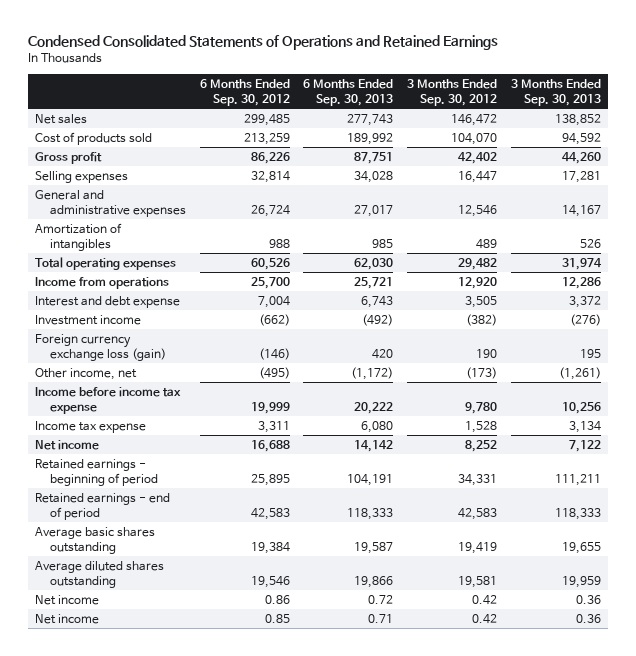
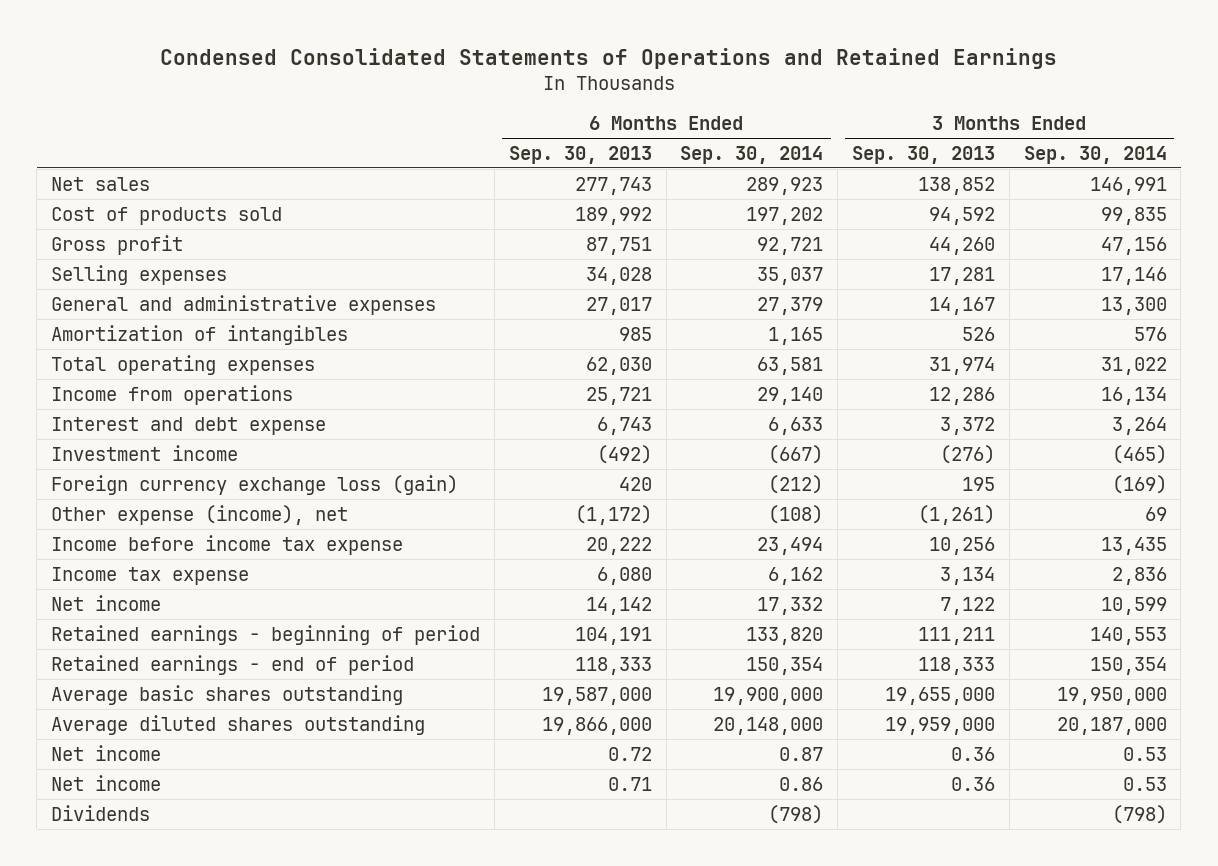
- | 6 Months Ended Sep. 30, 2012 | 6 Months Ended Sep. 30, 2013 | 3 Months Ended Sep. 30, 2012 | 3 Months Ended Sep. 30, 2013
+ | 6 Months Ended Sep. 30, 2013 | 6 Months Ended Sep. 30, 2014 | 3 Months Ended Sep. 30, 2013 | 3 Months Ended Sep. 30, 2014
- Other income, net | (495) | (1,172) | (173) | (1,261)
+ Other expense (income), net | (1,172) | (108) | (1,261) | 69
- Average basic shares outstanding | 19,384 | 19,587 | 19,419 | 19,655
- Average diluted shares outstanding | 19,546 | 19,866 | 19,581 | 19,959
+ Average basic shares outstanding | 19,587,000 | 19,900,000 | 19,655,000 | 19,950,000
+ Average diluted shares outstanding | 19,866,000 | 20,148,000 | 19,959,000 | 20,187,000
+ Dividends | | (798) | | (798)

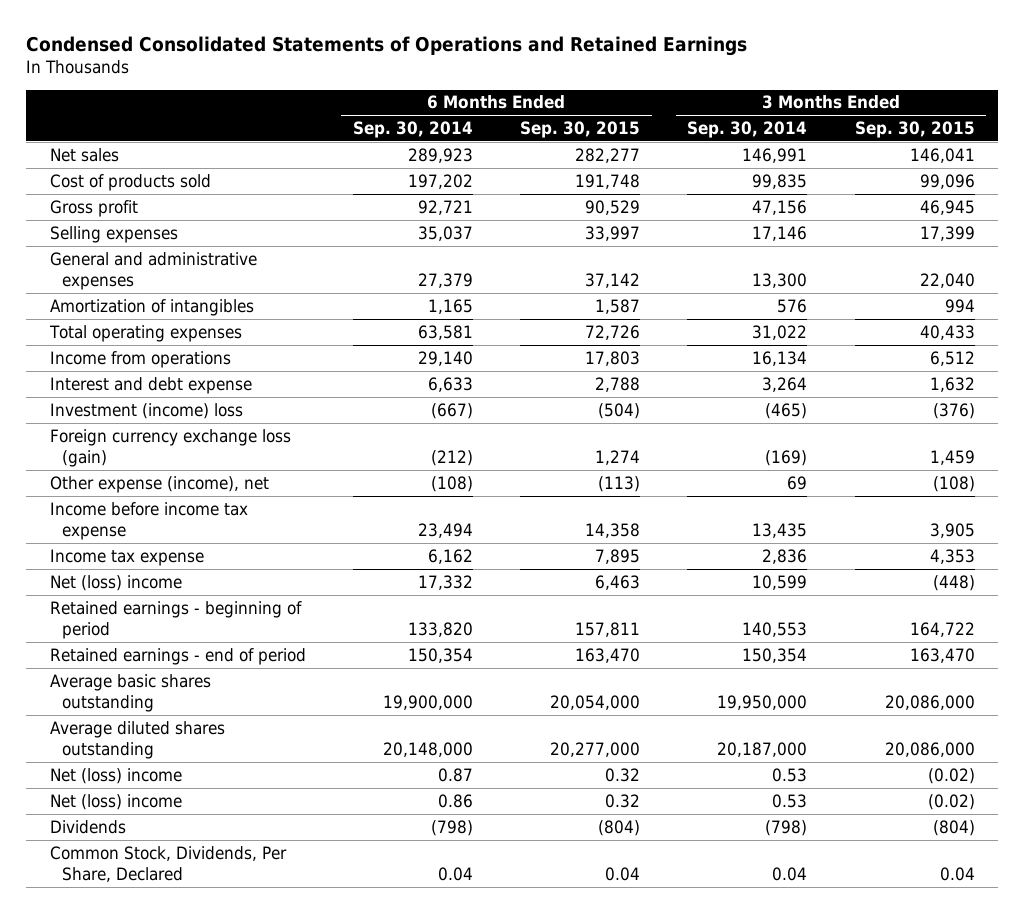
- | 6 Months Ended Sep. 30, 2013 | 6 Months Ended Sep. 30, 2014 | 3 Months Ended Sep. 30, 2013 | 3 Months Ended Sep. 30, 2014
+ | 6 Months Ended Sep. 30, 2014 | 6 Months Ended Sep. 30, 2015 | 3 Months Ended Sep. 30, 2014 | 3 Months Ended Sep. 30, 2015
- Investment income | (492) | (667) | (276) | (465)
+ Investment (income) loss | (667) | (504) | (465) | (376)
- Net income | 14,142 | 17,332 | 7,122 | 10,599
+ Net (loss) income | 17,332 | 6,463 | 10,599 | (448)
- Net income | 0.72 | 0.87 | 0.36 | 0.53
- Net income | 0.71 | 0.86 | 0.36 | 0.53
+ Net (loss) income | 0.87 | 0.32 | 0.53 | (0.02)
+ Net (loss) income | 0.86 | 0.32 | 0.53 | (0.02)
+ Common Stock, Dividends, Per Share, Declared | 0.04 | 0.04 | 0.04 | 0.04

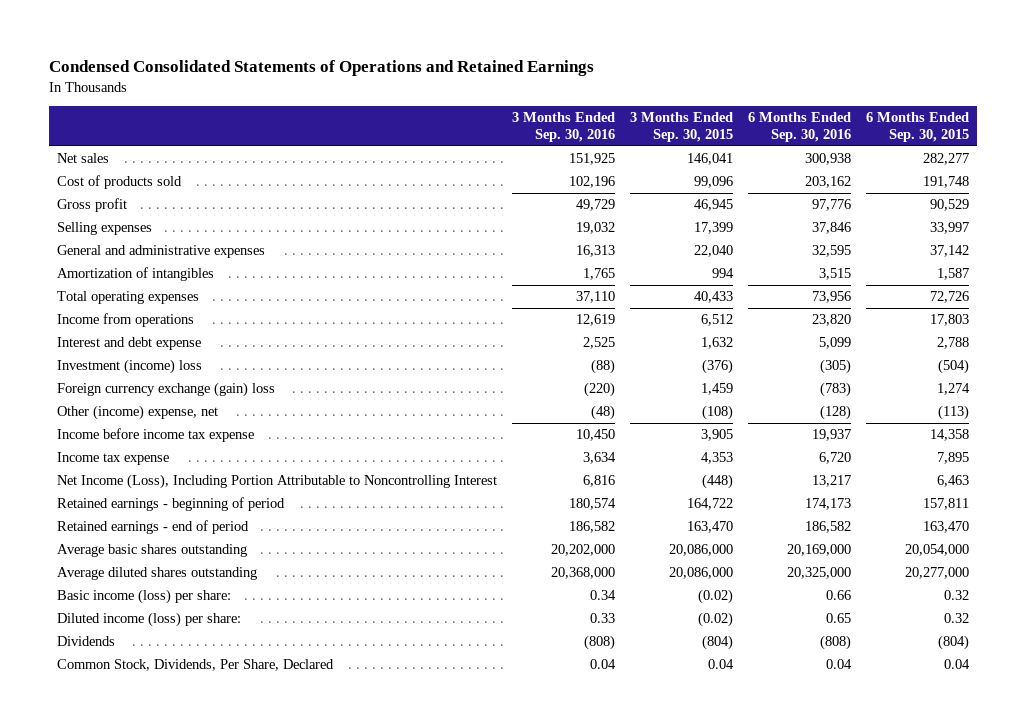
- | 6 Months Ended Sep. 30, 2014 | 6 Months Ended Sep. 30, 2015 | 3 Months Ended Sep. 30, 2014 | 3 Months Ended Sep. 30, 2015
+ | 3 Months Ended Sep. 30, 2016 | 3 Months Ended Sep. 30, 2015 | 6 Months Ended Sep. 30, 2016 | 6 Months Ended Sep. 30, 2015
- Foreign currency exchange loss (gain) | (212) | 1,274 | (169) | 1,459
- Other expense (income), net | (108) | (113) | 69 | (108)
+ Foreign currency exchange (gain) loss | (220) | 1,459 | (783) | 1,274
+ Other (income) expense, net | (48) | (108) | (128) | (113)
- Net (loss) income | 17,332 | 6,463 | 10,599 | (448)
+ Net Income (Loss), Including Portion Attributable to Noncontrolling Interest | 6,816 | (448) | 13,217 | 6,463
- Net (loss) income | 0.87 | 0.32 | 0.53 | (0.02)
- Net (loss) income | 0.86 | 0.32 | 0.53 | (0.02)
+ Basic income (loss) per share: | 0.34 | (0.02) | 0.66 | 0.32
+ Diluted income (loss) per share: | 0.33 | (0.02) | 0.65 | 0.32

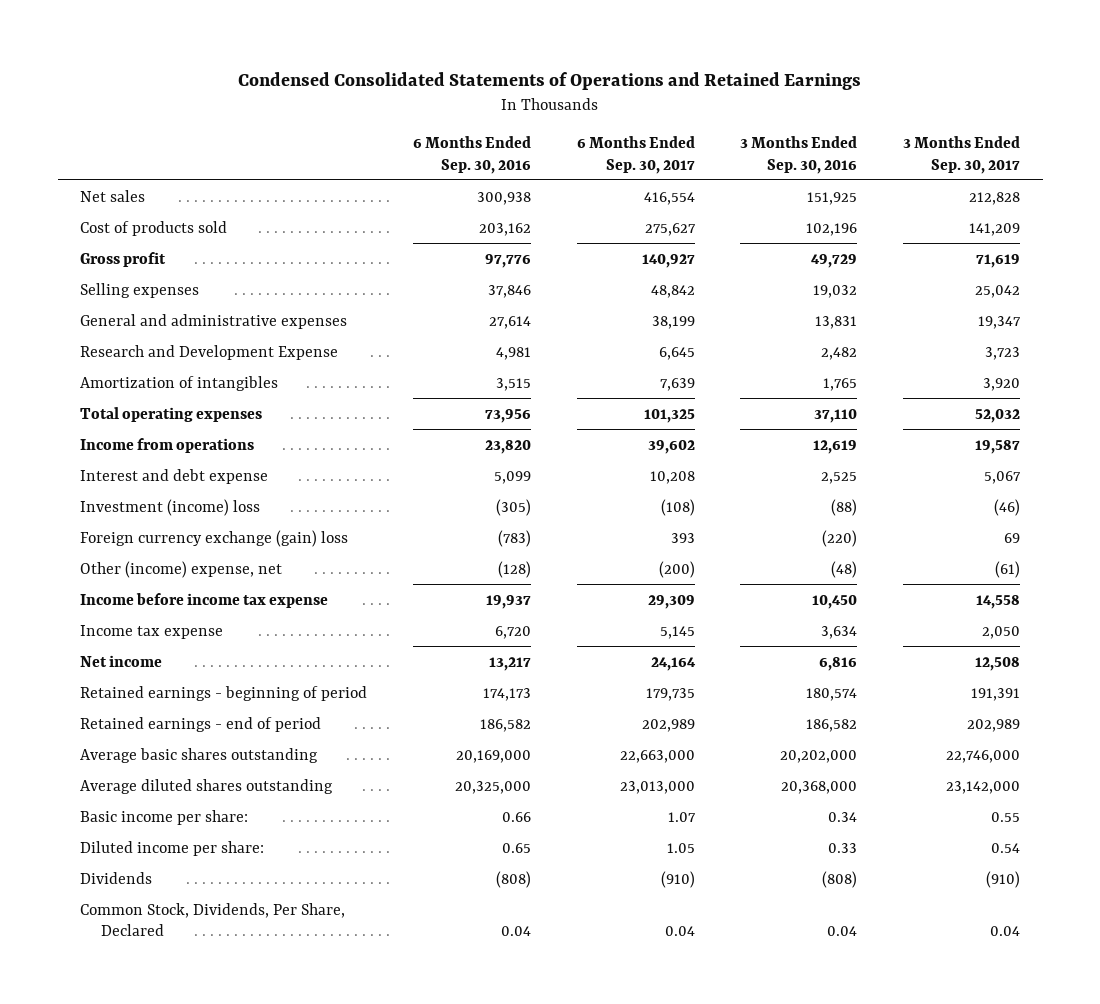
- | 3 Months Ended Sep. 30, 2016 | 3 Months Ended Sep. 30, 2015 | 6 Months Ended Sep. 30, 2016 | 6 Months Ended Sep. 30, 2015
+ | 6 Months Ended Sep. 30, 2016 | 6 Months Ended Sep. 30, 2017 | 3 Months Ended Sep. 30, 2016 | 3 Months Ended Sep. 30, 2017
- General and administrative expenses | 16,313 | 22,040 | 32,595 | 37,142
+ General and administrative expenses | 27,614 | 38,199 | 13,831 | 19,347
+ Research and Development Expense | 4,981 | 6,645 | 2,482 | 3,723
- Net Income (Loss), Including Portion Attributable to Noncontrolling Interest | 6,816 | (448) | 13,217 | 6,463
+ Net income | 13,217 | 24,164 | 6,816 | 12,508
- Basic income (loss) per share: | 0.34 | (0.02) | 0.66 | 0.32
- Diluted income (loss) per share: | 0.33 | (0.02) | 0.65 | 0.32
+ Basic income per share: | 0.66 | 1.07 | 0.34 | 0.55
+ Diluted income per share: | 0.65 | 1.05 | 0.33 | 0.54

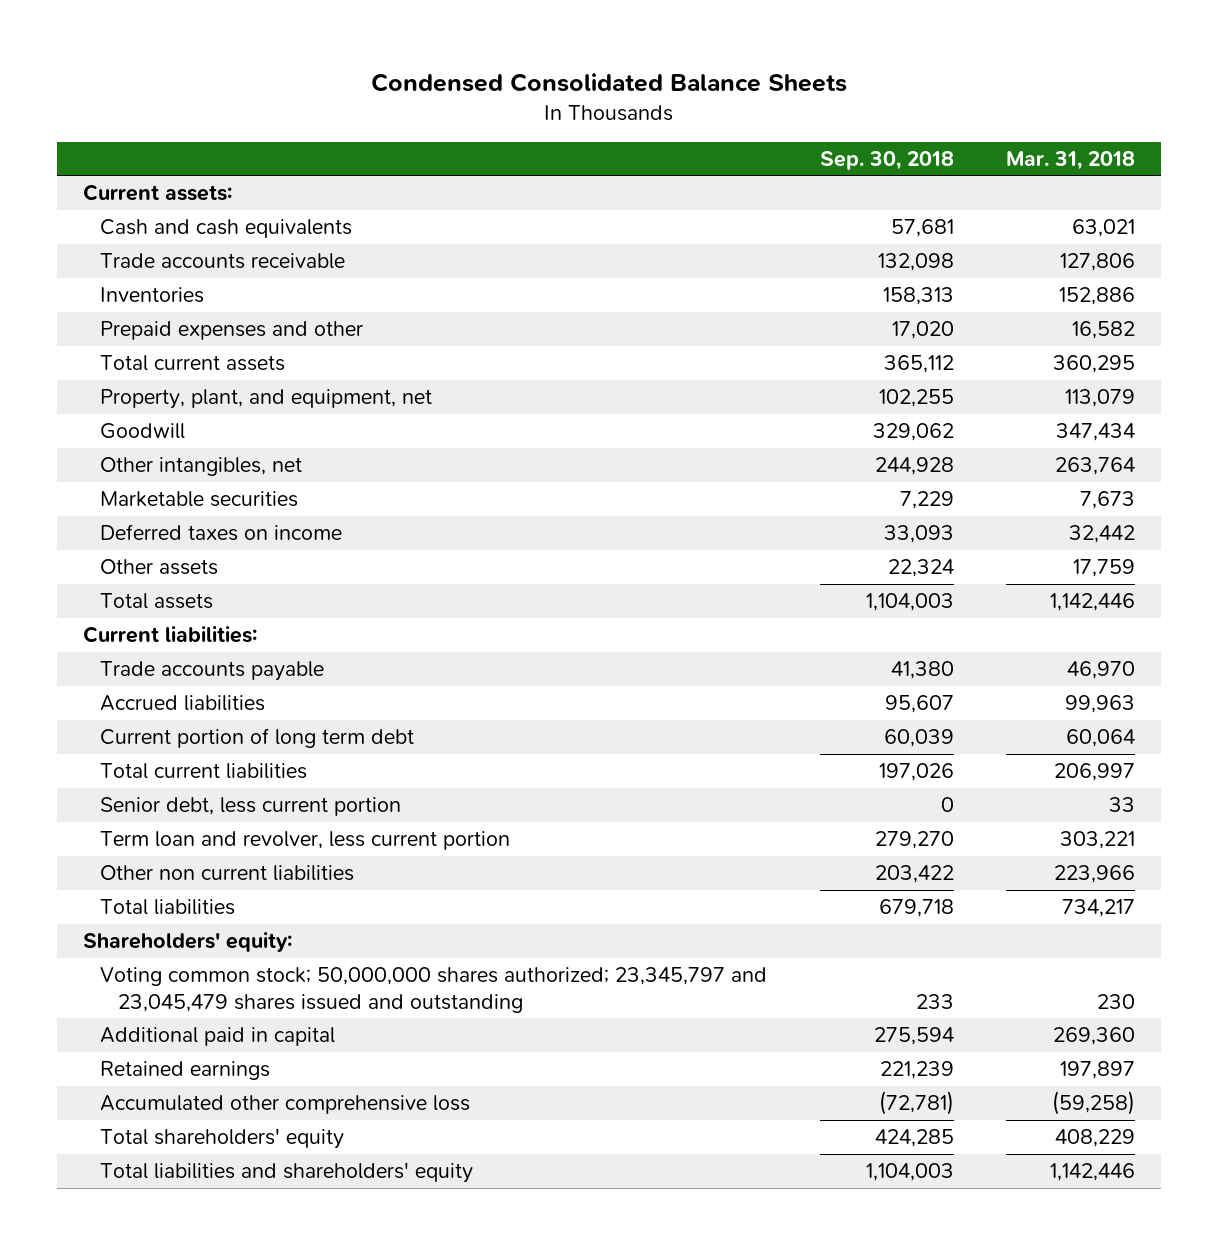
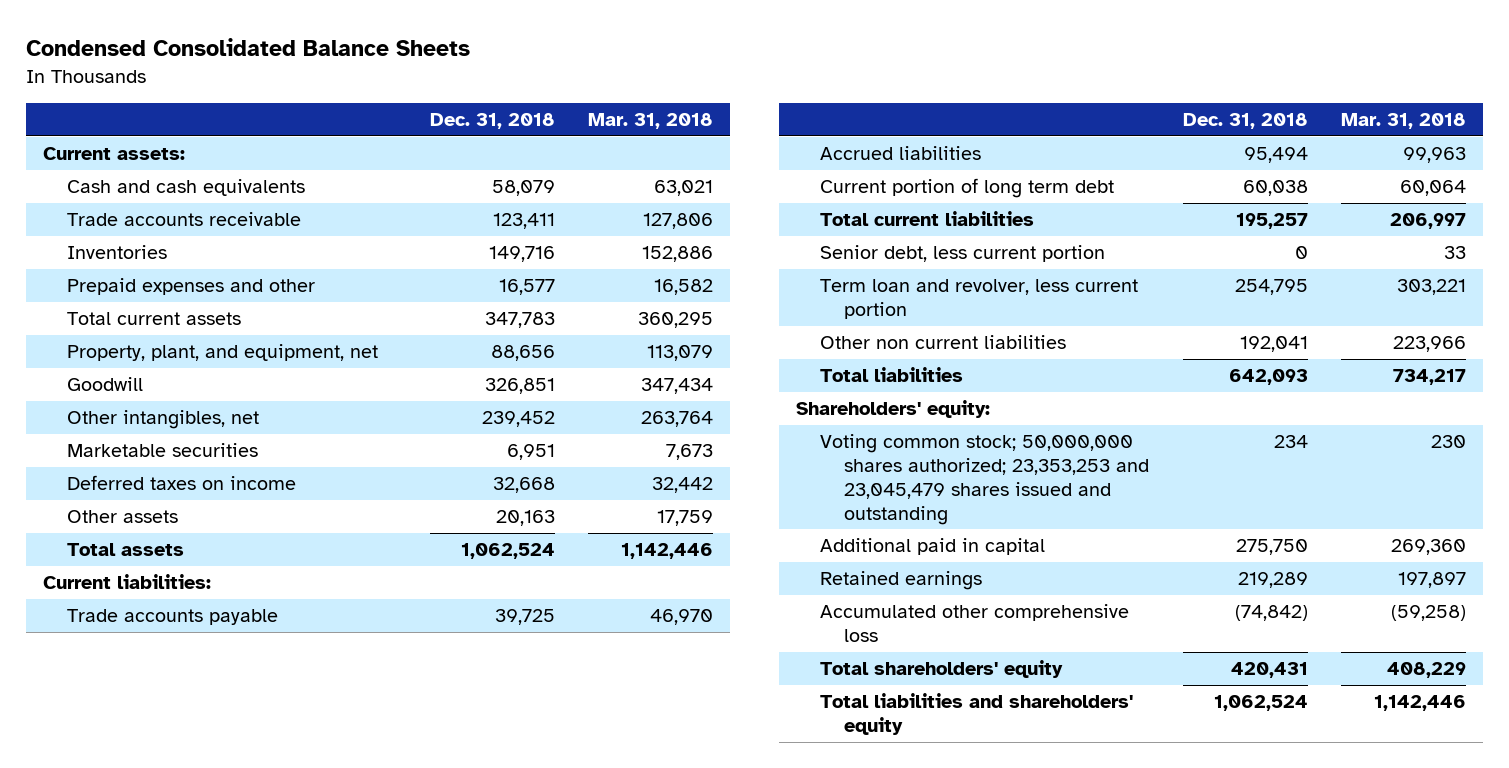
- | Sep. 30, 2018 | Mar. 31, 2018
+ | Dec. 31, 2018 | Mar. 31, 2018
- Voting common stock; 50,000,000 shares authorized; 23,345,797 and 23,045,479 shares issued and outstanding | 233 | 230
+ Voting common stock; 50,000,000 shares authorized; 23,353,253 and 23,045,479 shares issued and outstanding | 234 | 230

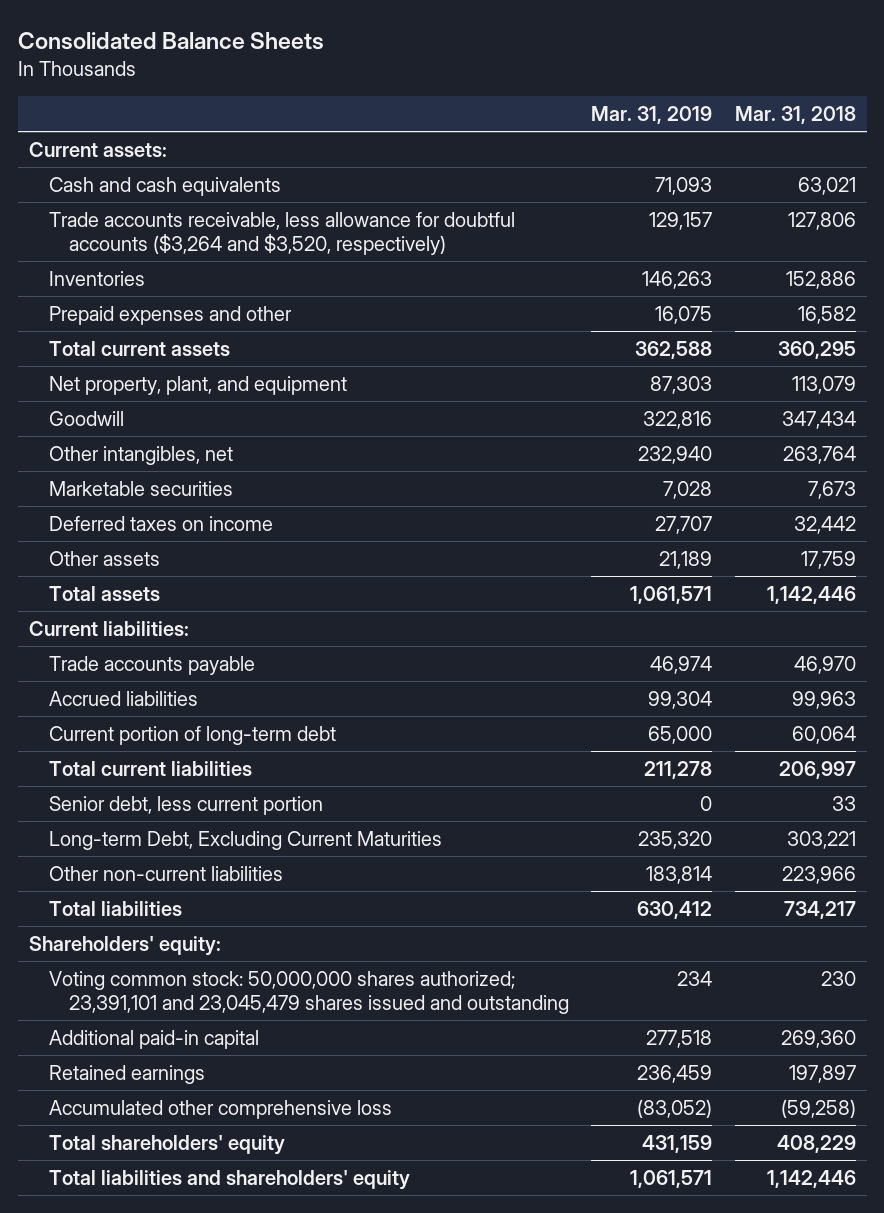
- Condensed Consolidated Balance Sheets
+ Consolidated Balance Sheets
- | Dec. 31, 2018 | Mar. 31, 2018
+ | Mar. 31, 2019 | Mar. 31, 2018
- Trade accounts receivable | 123,411 | 127,806
+ Trade accounts receivable, less allowance for doubtful accounts ($3,264 and $3,520, respectively) | 129,157 | 127,806
- Property, plant, and equipment, net | 88,656 | 113,079
+ Net property, plant, and equipment | 87,303 | 113,079
- Current portion of long term debt | 60,038 | 60,064
+ Current portion of long-term debt | 65,000 | 60,064
- Term loan and revolver, less current portion | 254,795 | 303,221
- Other non current liabilities | 192,041 | 223,966
+ Long-term Debt, Excluding Current Maturities | 235,320 | 303,221
+ Other non-current liabilities | 183,814 | 223,966
- Voting common stock; 50,000,000 shares authorized; 23,353,253 and 23,045,479 shares issued and outstanding | 234 | 230
- Additional paid in capital | 275,750 | 269,360
+ Voting common stock: 50,000,000 shares authorized; 23,391,101 and 23,045,479 shares issued and outstanding | 234 | 230
+ Additional paid-in capital | 277,518 | 269,360

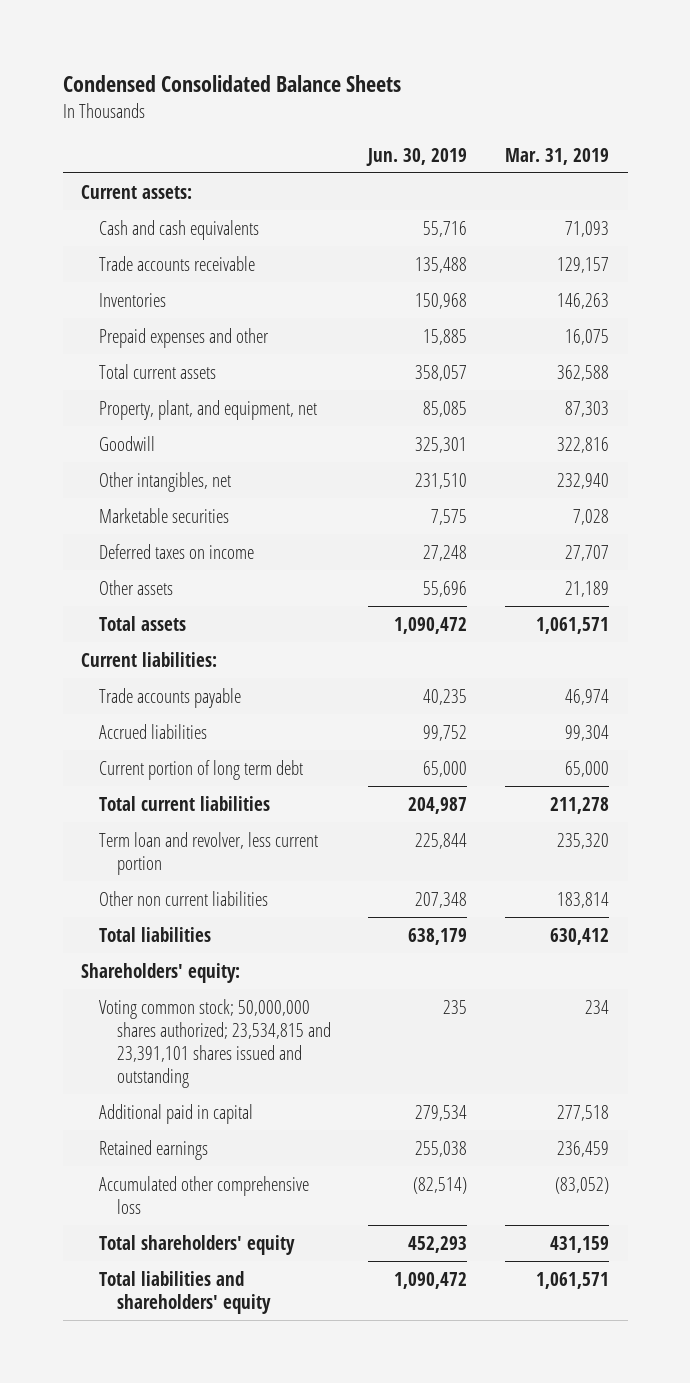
- Consolidated Balance Sheets
+ Condensed Consolidated Balance Sheets
- | Mar. 31, 2019 | Mar. 31, 2018
+ | Jun. 30, 2019 | Mar. 31, 2019
- Trade accounts receivable, less allowance for doubtful accounts ($3,264 and $3,520, respectively) | 129,157 | 127,806
+ Trade accounts receivable | 135,488 | 129,157
- Net property, plant, and equipment | 87,303 | 113,079
+ Property, plant, and equipment, net | 85,085 | 87,303
- Current portion of long-term debt | 65,000 | 60,064
+ Current portion of long term debt | 65,000 | 65,000
- Senior debt, less current portion | 0 | 33
- Long-term Debt, Excluding Current Maturities | 235,320 | 303,221
- Other non-current liabilities | 183,814 | 223,966
+ Term loan and revolver, less current portion | 225,844 | 235,320
+ Other non current liabilities | 207,348 | 183,814
- Voting common stock: 50,000,000 shares authorized; 23,391,101 and 23,045,479 shares issued and outstanding | 234 | 230
- Additional paid-in capital | 277,518 | 269,360
+ Voting common stock; 50,000,000 shares authorized; 23,534,815 and 23,391,101 shares issued and outstanding | 235 | 234
+ Additional paid in capital | 279,534 | 277,518

